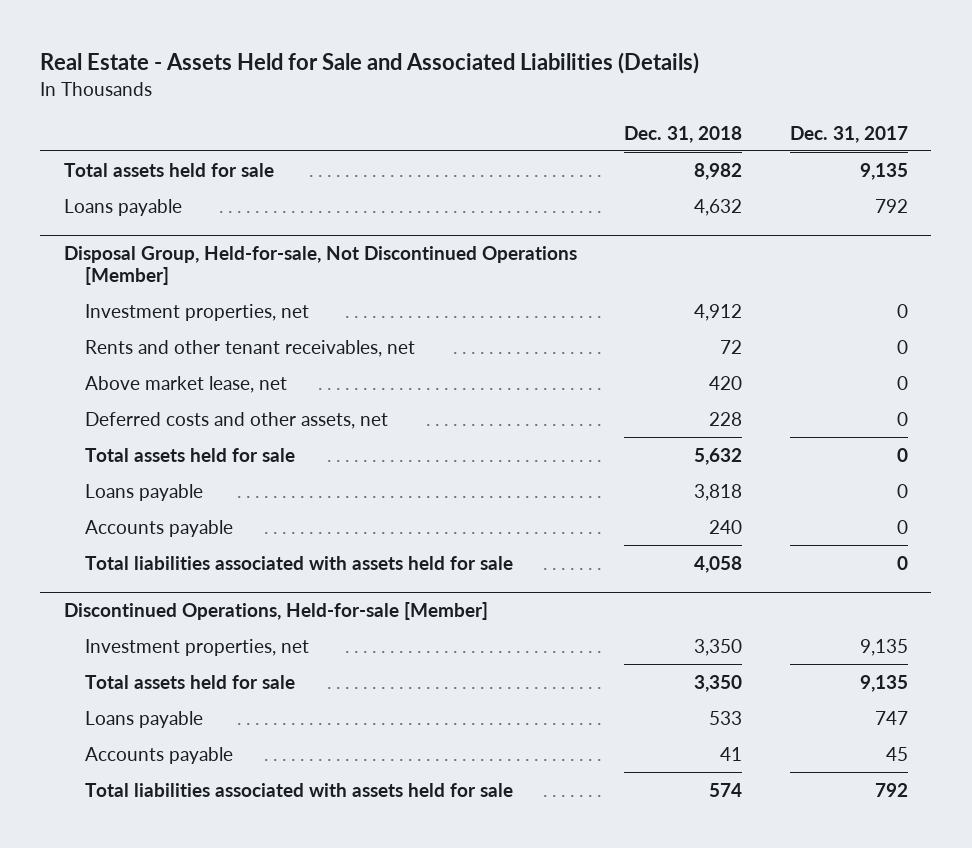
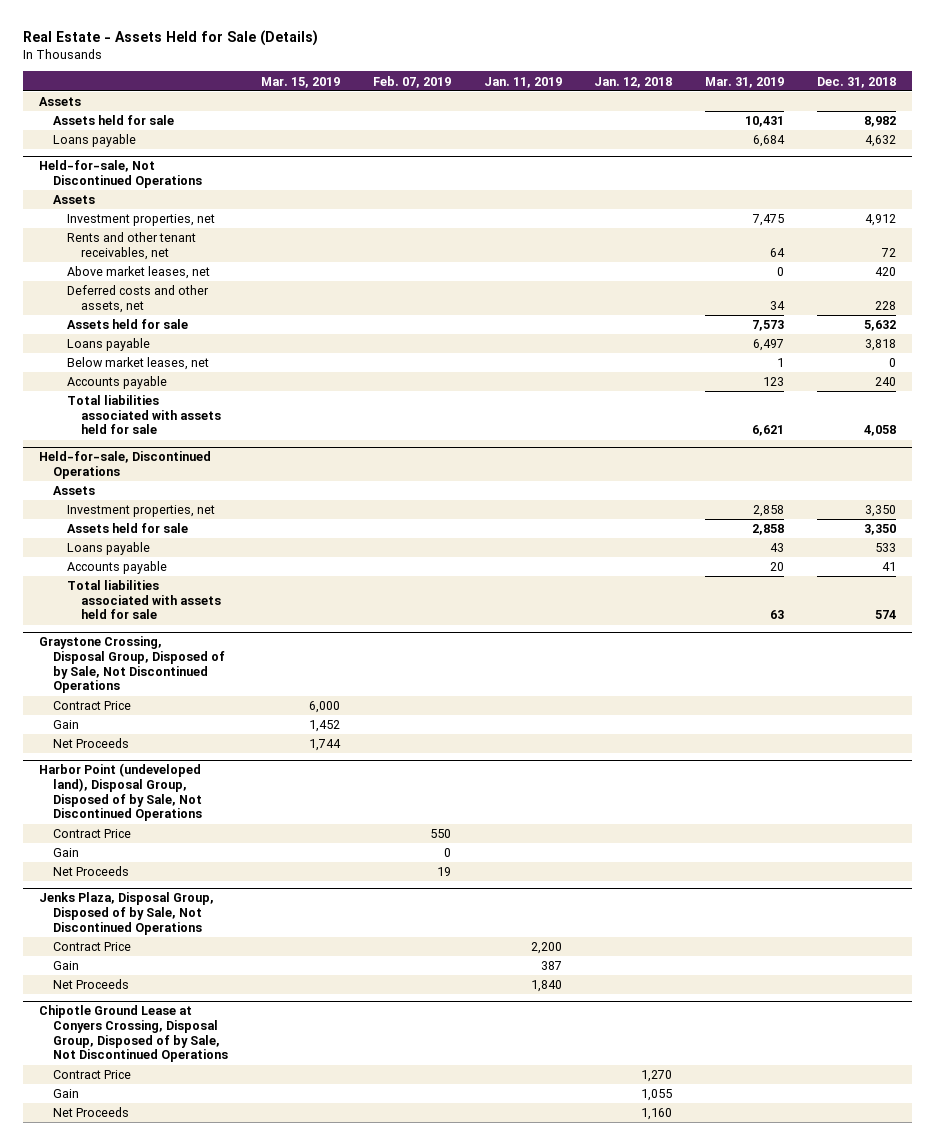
- Real Estate - Assets Held for Sale and Associated Liabilities (Details)
+ Real Estate - Assets Held for Sale (Details)
- | Dec. 31, 2018 | Dec. 31, 2017
+ | Mar. 15, 2019 | Feb. 07, 2019 | Jan. 11, 2019 | Jan. 12, 2018 | Mar. 31, 2019 | Dec. 31, 2018
- Total assets held for sale | 8,982 | 9,135
+ Assets
+ Assets held for sale | | | | | 10,431 | 8,982
- Disposal Group, Held-for-sale, Not Discontinued Operations [Member]
+ Held-for-sale, Not Discontinued Operations
+ Assets
- Above market lease, net | 420 | 0
+ Above market leases, net | | | | | 0 | 420
- Total assets held for sale | 5,632 | 0
+ Assets held for sale | | | | | 7,573 | 5,632
+ Below market leases, net | | | | | 1 | 0
- Discontinued Operations, Held-for-sale [Member]
+ Held-for-sale, Discontinued Operations
+ Assets
- Total assets held for sale | 3,350 | 9,135
+ Assets held for sale | | | | | 2,858 | 3,350
+ Graystone Crossing, Disposal Group, Disposed of by Sale, Not Discontinued Operations
+ Contract Price | 6,000 | | | | |
+ Gain | 1,452 | | | | |
+ Net Proceeds | 1,744 | | | | |
+ Harbor Point (undeveloped land), Disposal Group, Disposed of by Sale, Not Discontinued Operations
+ Contract Price | | 550 | | | |
+ Gain | | 0 | | | |
+ Net Proceeds | | 19 | | | |
+ Jenks Plaza, Disposal Group, Disposed of by Sale, Not Discontinued Operations
+ Contract Price | | | 2,200 | | |
+ Gain | | | 387 | | |
+ Net Proceeds | | | 1,840 | | |
+ Chipotle Ground Lease at Conyers Crossing, Disposal Group, Disposed of by Sale, Not Discontinued Operations
+ Contract Price | | | | 1,270 | |
+ Gain | | | | 1,055 | |
+ Net Proceeds | | | | 1,160 | |

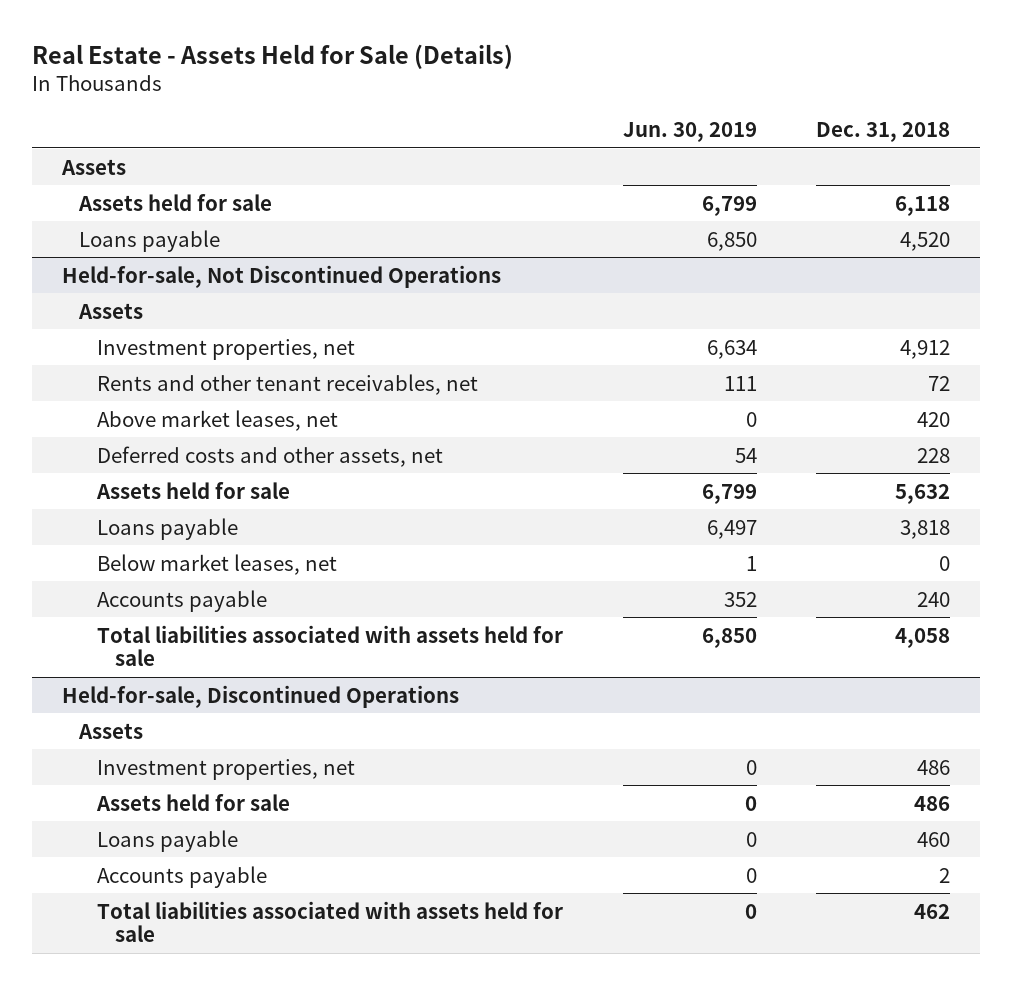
- | Mar. 15, 2019 | Feb. 07, 2019 | Jan. 11, 2019 | Jan. 12, 2018 | Mar. 31, 2019 | Dec. 31, 2018
+ | Jun. 30, 2019 | Dec. 31, 2018
- Assets held for sale | | | | | 10,431 | 8,982
- Loans payable | | | | | 6,684 | 4,632
+ Assets held for sale | 6,799 | 6,118
+ Loans payable | 6,850 | 4,520
@ Held-for-sale, Discontinued Operations
- Investment properties, net | | | | | 2,858 | 3,350
- Assets held for sale | | | | | 2,858 | 3,350
- Loans payable | | | | | 43 | 533
- Accounts payable | | | | | 20 | 41
- Total liabilities associated with assets held for sale | | | | | 63 | 574
- Graystone Crossing, Disposal Group, Disposed of by Sale, Not Discontinued Operations
- Contract Price | 6,000 | | | | |
- Gain | 1,452 | | | | |
- Net Proceeds | 1,744 | | | | |
- Harbor Point (undeveloped land), Disposal Group, Disposed of by Sale, Not Discontinued Operations
- Contract Price | | 550 | | | |
- Gain | | 0 | | | |
- Net Proceeds | | 19 | | | |
- Jenks Plaza, Disposal Group, Disposed of by Sale, Not Discontinued Operations
- Contract Price | | | 2,200 | | |
- Gain | | | 387 | | |
- Net Proceeds | | | 1,840 | | |
- Chipotle Ground Lease at Conyers Crossing, Disposal Group, Disposed of by Sale, Not Discontinued Operations
- Contract Price | | | | 1,270 | |
- Gain | | | | 1,055 | |
- Net Proceeds | | | | 1,160 | |
@ Held-for-sale, Discontinued Operations
+ Investment properties, net | 0 | 486
+ Assets held for sale | 0 | 486
+ Loans payable | 0 | 460
+ Accounts payable | 0 | 2
+ Total liabilities associated with assets held for sale | 0 | 462

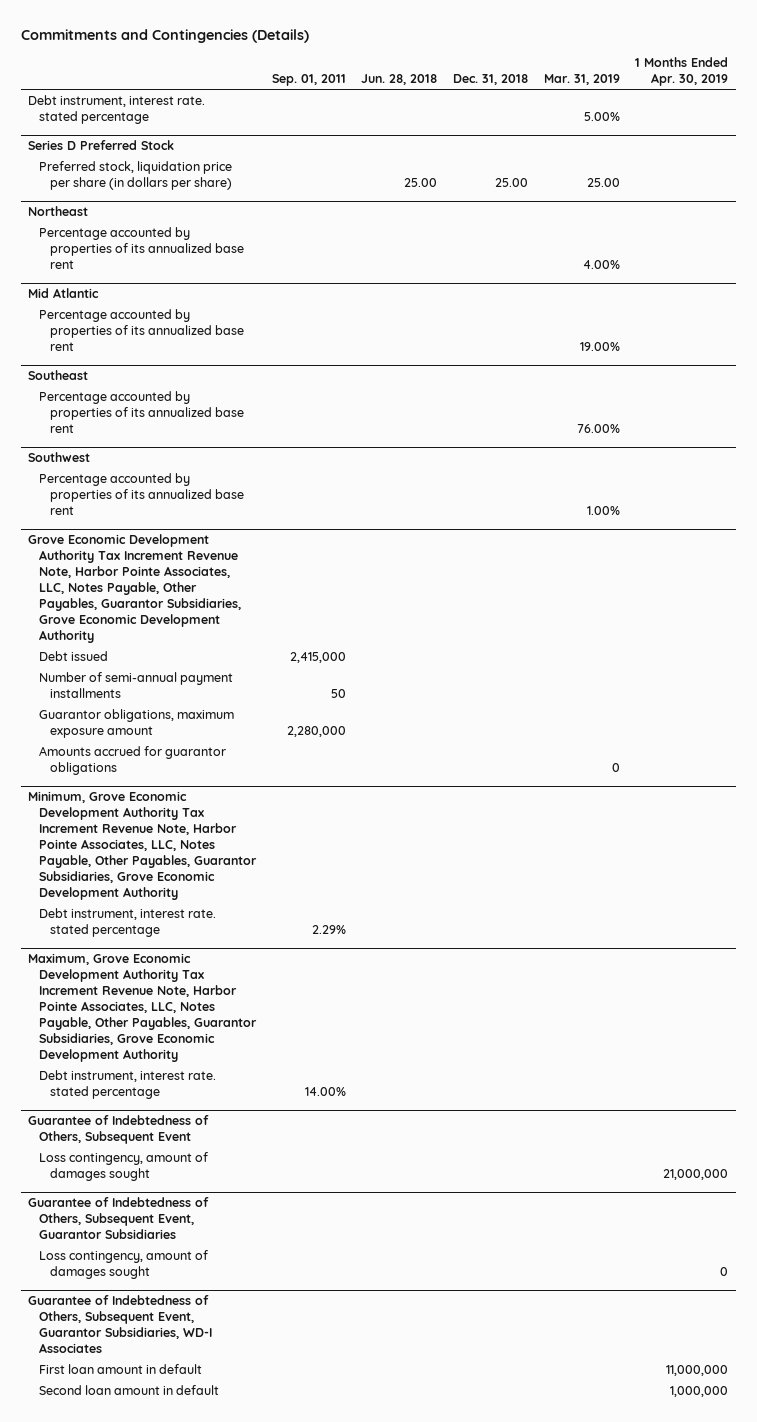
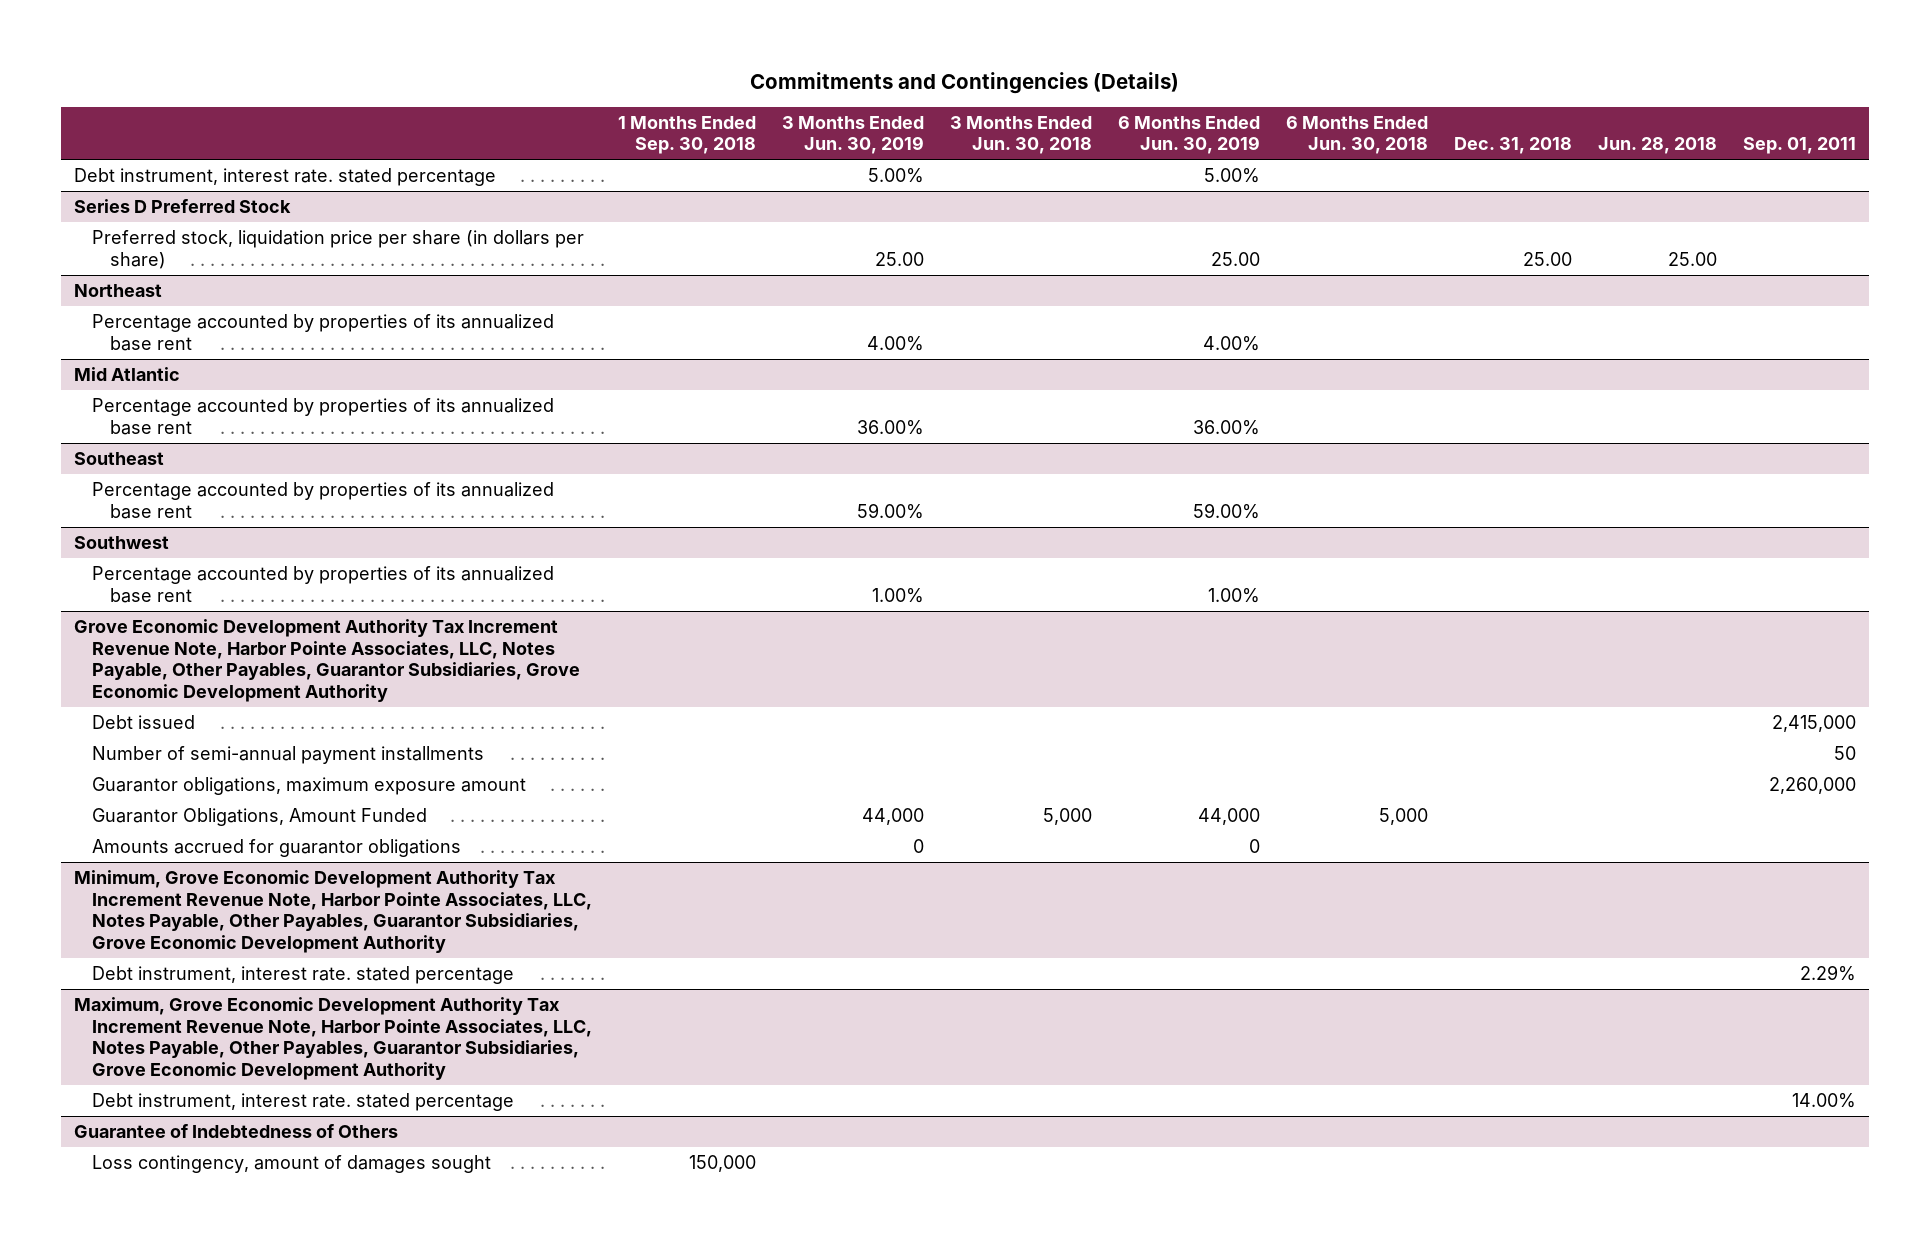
- | Sep. 01, 2011 | Jun. 28, 2018 | Dec. 31, 2018 | Mar. 31, 2019 | 1 Months Ended Apr. 30, 2019
+ | 1 Months Ended Sep. 30, 2018 | 3 Months Ended Jun. 30, 2019 | 3 Months Ended Jun. 30, 2018 | 6 Months Ended Jun. 30, 2019 | 6 Months Ended Jun. 30, 2018 | Dec. 31, 2018 | Jun. 28, 2018 | Sep. 01, 2011
@ Grove Economic Development Authority Tax Increment Revenue Note, Harbor Pointe Associates, LLC, Notes Payable, Other Payables, Guarantor Subsidiaries, Grove Economic Development Authority
- Guarantor obligations, maximum exposure amount | 2,280,000 | | | |
+ Guarantor obligations, maximum exposure amount | | | | | | | | 2,260,000
+ Guarantor Obligations, Amount Funded | | 44,000 | 5,000 | 44,000 | 5,000 | | |
- Guarantee of Indebtedness of Others, Subsequent Event
+ Guarantee of Indebtedness of Others
- Guarantee of Indebtedness of Others, Subsequent Event, Guarantor Subsidiaries
- Loss contingency, amount of damages sought | | | | | 0
- Guarantee of Indebtedness of Others, Subsequent Event, Guarantor Subsidiaries, WD-I Associates
- First loan amount in default | | | | | 11,000,000
- Second loan amount in default | | | | | 1,000,000

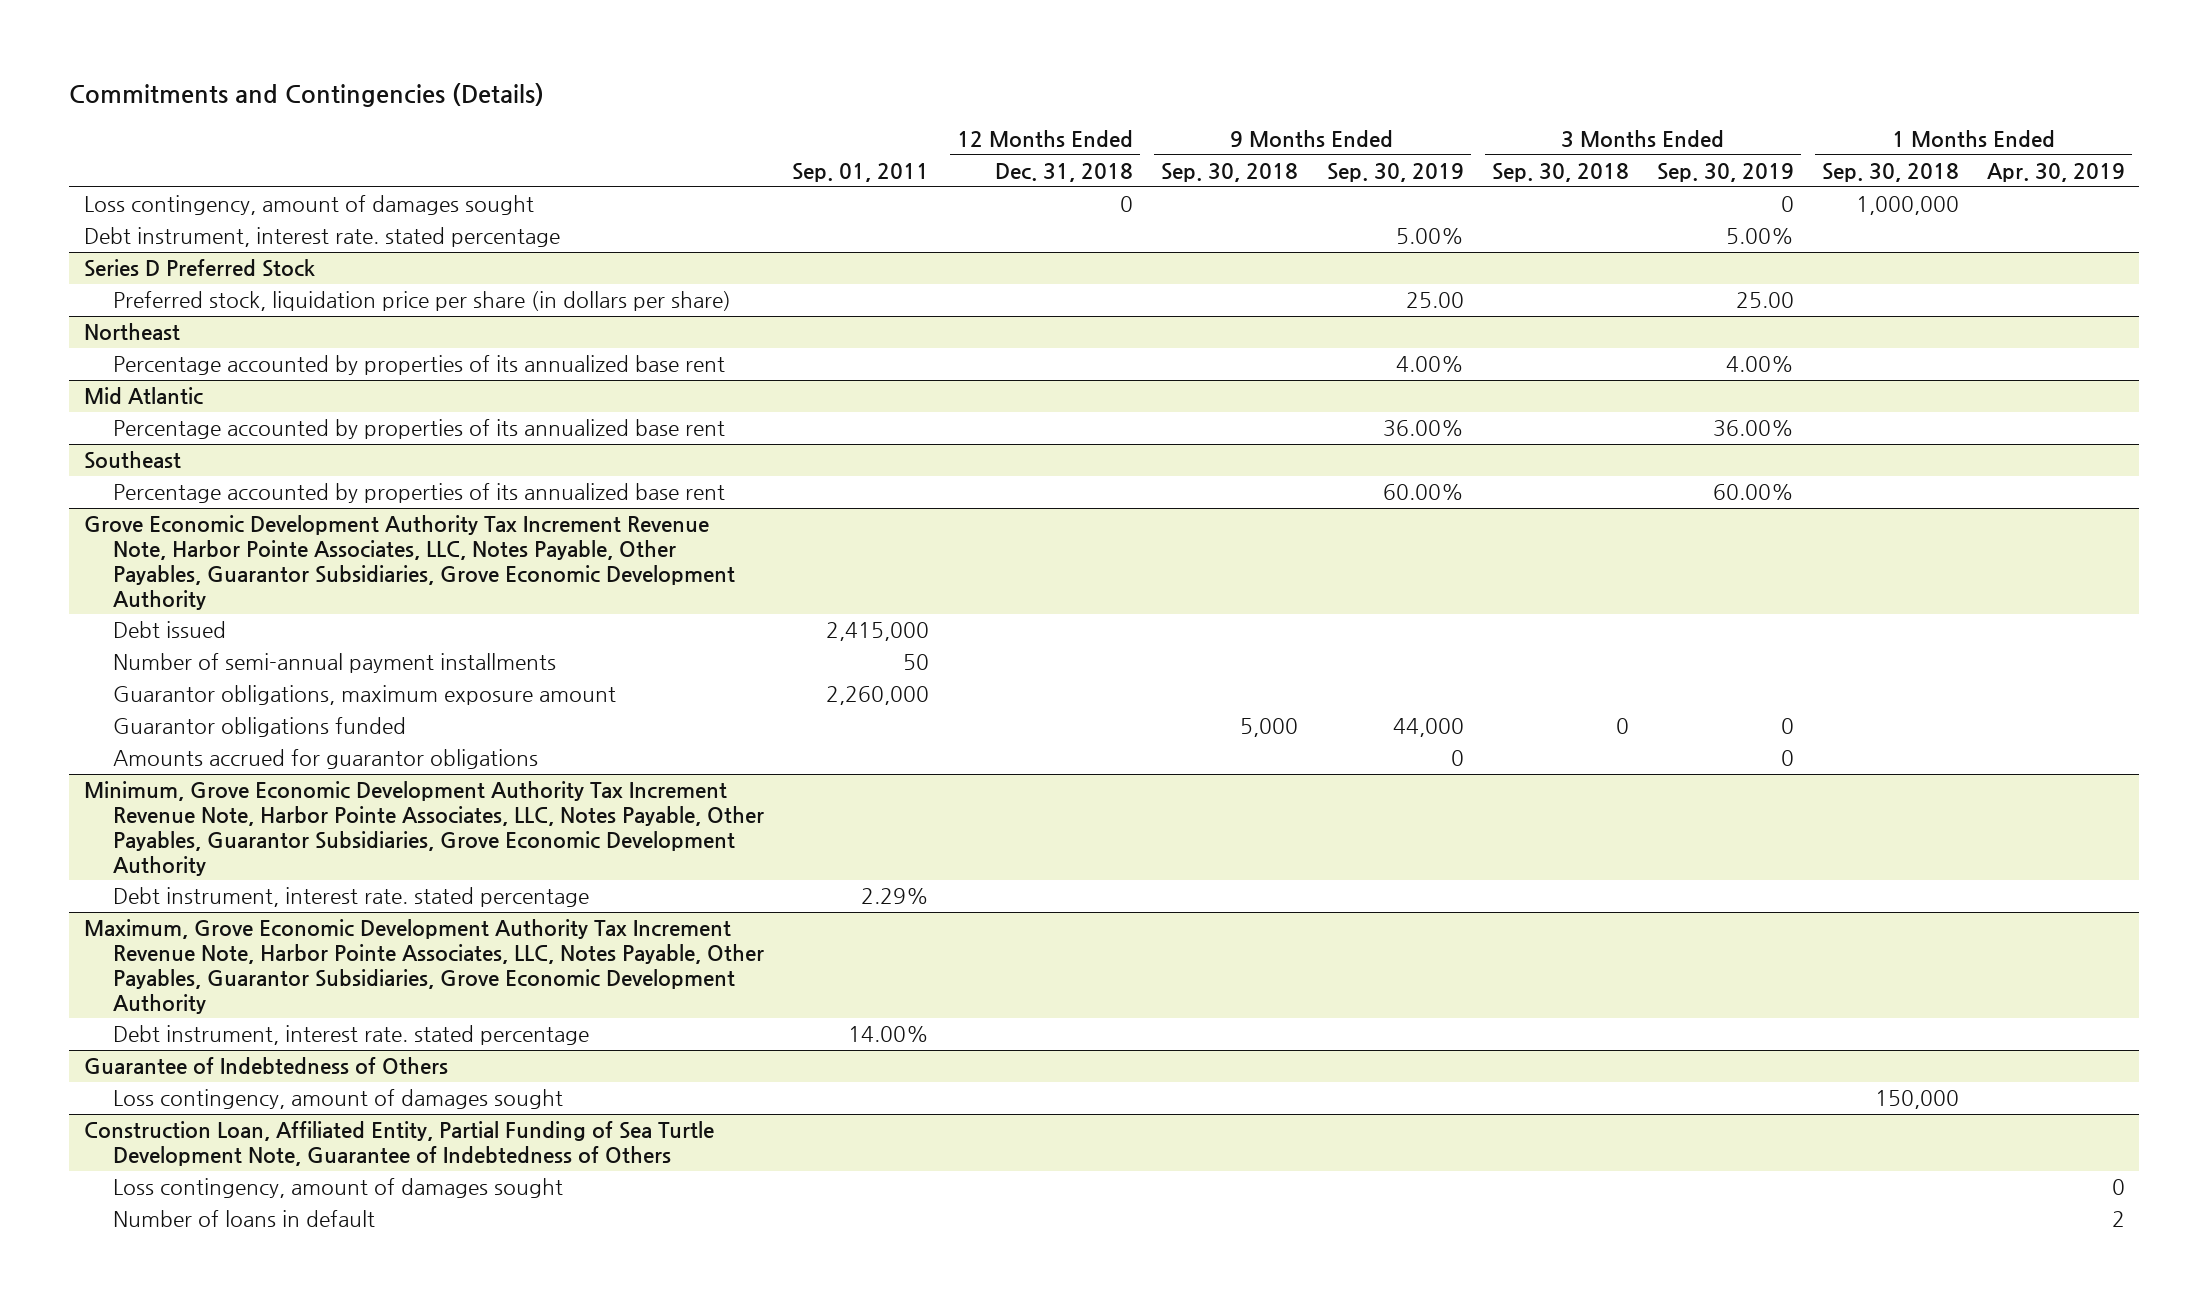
- | 1 Months Ended Sep. 30, 2018 | 3 Months Ended Jun. 30, 2019 | 3 Months Ended Jun. 30, 2018 | 6 Months Ended Jun. 30, 2019 | 6 Months Ended Jun. 30, 2018 | Dec. 31, 2018 | Jun. 28, 2018 | Sep. 01, 2011
+ | Sep. 01, 2011 | 12 Months Ended Dec. 31, 2018 | 9 Months Ended Sep. 30, 2018 | 9 Months Ended Sep. 30, 2019 | 3 Months Ended Sep. 30, 2018 | 3 Months Ended Sep. 30, 2019 | 1 Months Ended Sep. 30, 2018 | 1 Months Ended Apr. 30, 2019
+ Loss contingency, amount of damages sought | | 0 | | | | 0 | 1,000,000 |
- Southwest
- Percentage accounted by properties of its annualized base rent | | 1.00% | | 1.00% | | | |
@ Grove Economic Development Authority Tax Increment Revenue Note, Harbor Pointe Associates, LLC, Notes Payable, Other Payables, Guarantor Subsidiaries, Grove Economic Development Authority
- Guarantor Obligations, Amount Funded | | 44,000 | 5,000 | 44,000 | 5,000 | | |
+ Guarantor obligations funded | | | 5,000 | 44,000 | 0 | 0 | |
+ Construction Loan, Affiliated Entity, Partial Funding of Sea Turtle Development Note, Guarantee of Indebtedness of Others
+ Loss contingency, amount of damages sought | | | | | | | | 0
+ Number of loans in default | | | | | | | | 2

